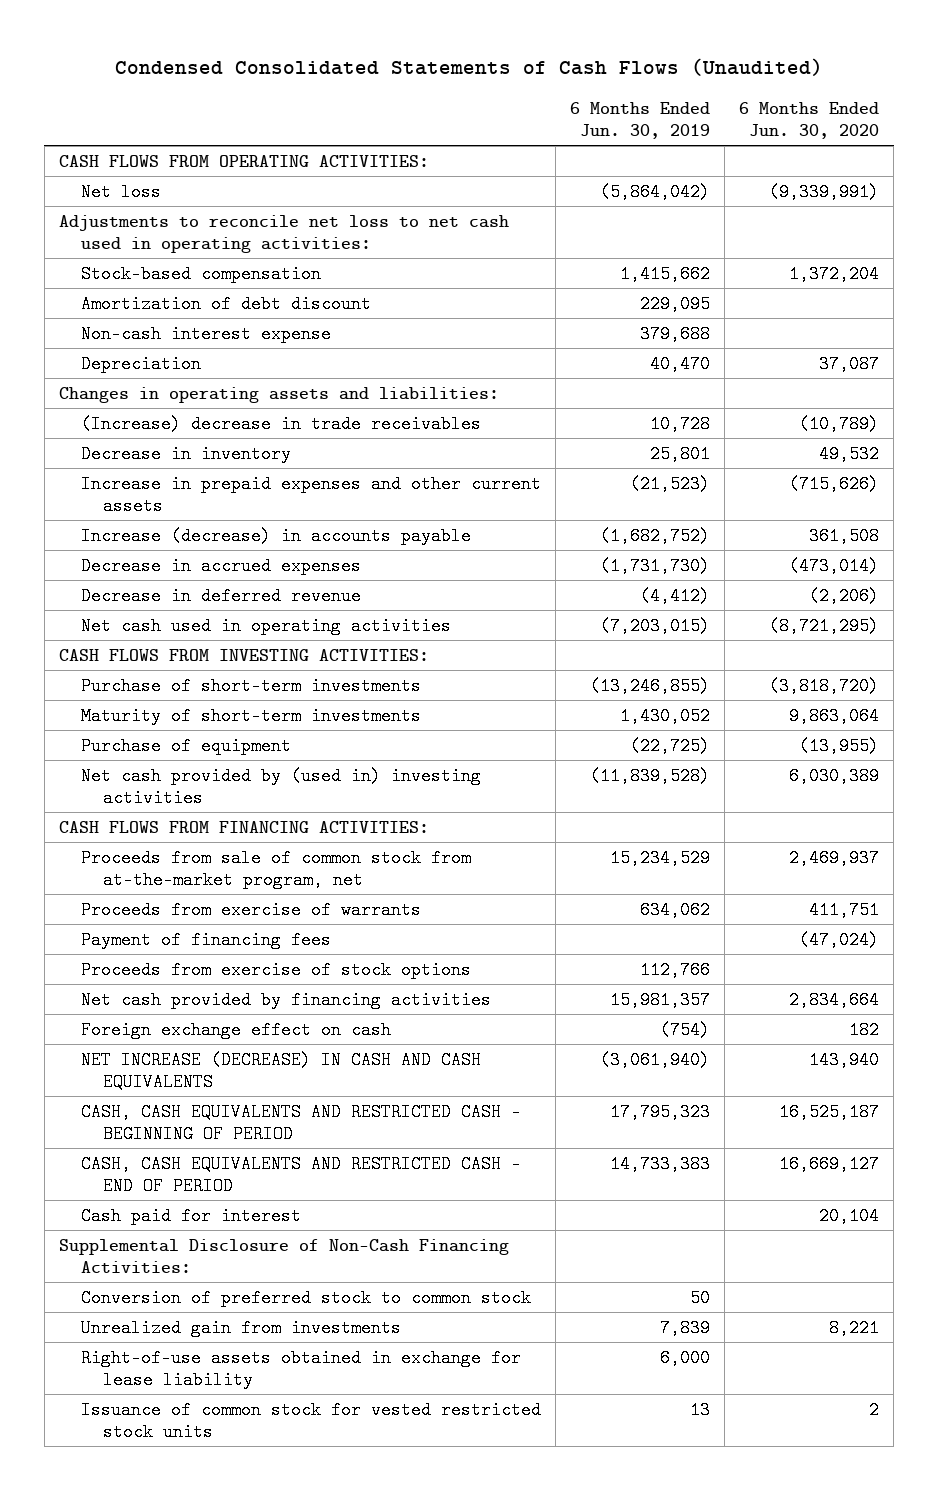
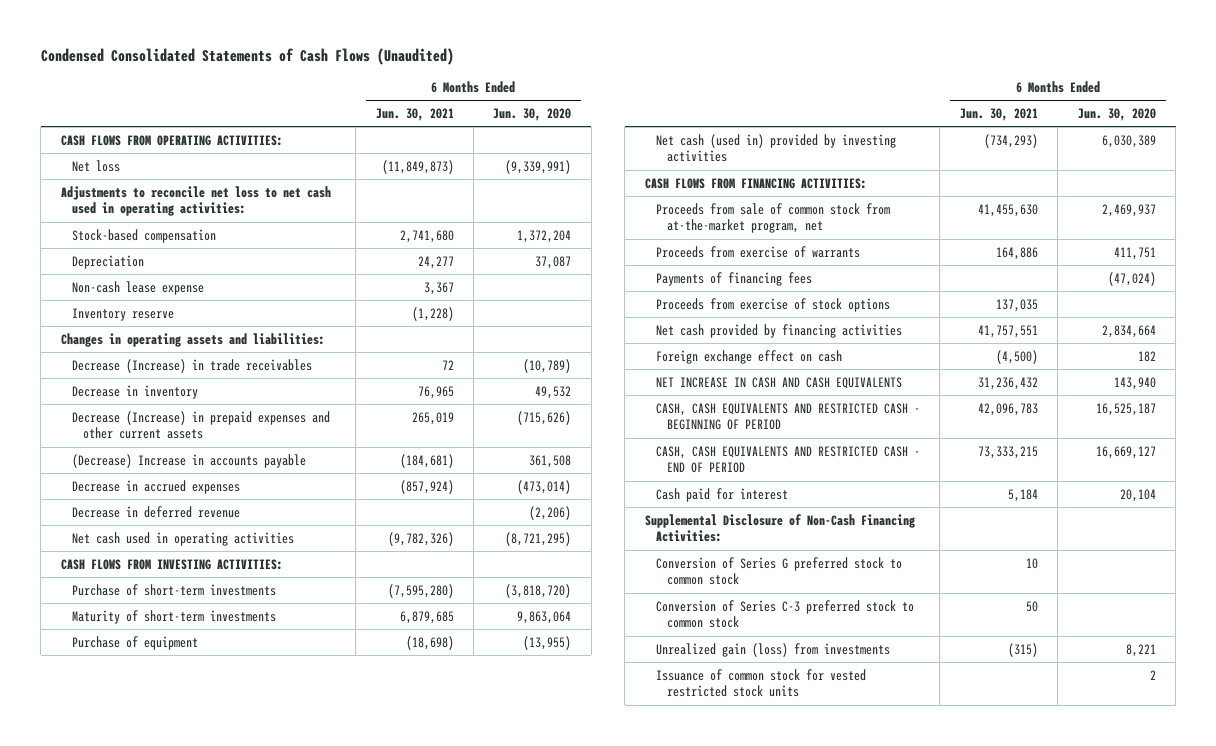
- | 6 Months Ended Jun. 30, 2019 | 6 Months Ended Jun. 30, 2020
+ | 6 Months Ended Jun. 30, 2021 | 6 Months Ended Jun. 30, 2020
- Amortization of debt discount | 229,095 |
- Non-cash interest expense | 379,688 |
+ Non-cash lease expense | 3,367 |
+ Inventory reserve | (1,228) |
- (Increase) decrease in trade receivables | 10,728 | (10,789)
+ Decrease (Increase) in trade receivables | 72 | (10,789)
- Increase in prepaid expenses and other current assets | (21,523) | (715,626)
- Increase (decrease) in accounts payable | (1,682,752) | 361,508
+ Decrease (Increase) in prepaid expenses and other current assets | 265,019 | (715,626)
+ (Decrease) Increase in accounts payable | (184,681) | 361,508
- Net cash provided by (used in) investing activities | (11,839,528) | 6,030,389
+ Net cash (used in) provided by investing activities | (734,293) | 6,030,389
- Payment of financing fees | | (47,024)
+ Payments of financing fees | | (47,024)
- NET INCREASE (DECREASE) IN CASH AND CASH EQUIVALENTS | (3,061,940) | 143,940
+ NET INCREASE IN CASH AND CASH EQUIVALENTS | 31,236,432 | 143,940
- Conversion of preferred stock to common stock | 50 |
- Unrealized gain from investments | 7,839 | 8,221
- Right-of-use assets obtained in exchange for lease liability | 6,000 |
+ Conversion of Series G preferred stock to common stock | 10 |
+ Conversion of Series C-3 preferred stock to common stock | 50 |
+ Unrealized gain (loss) from investments | (315) | 8,221

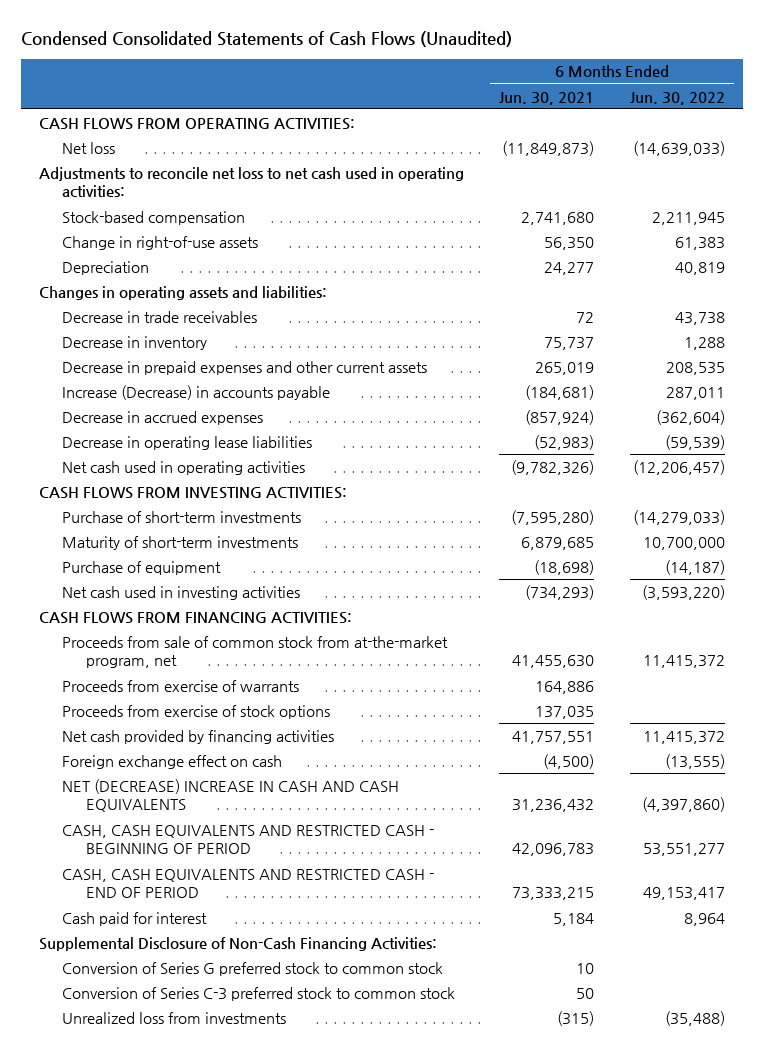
- | 6 Months Ended Jun. 30, 2021 | 6 Months Ended Jun. 30, 2020
+ | 6 Months Ended Jun. 30, 2021 | 6 Months Ended Jun. 30, 2022
+ Change in right-of-use assets | 56,350 | 61,383
- Non-cash lease expense | 3,367 |
- Inventory reserve | (1,228) |
- Decrease (Increase) in trade receivables | 72 | (10,789)
- Decrease in inventory | 76,965 | 49,532
- Decrease (Increase) in prepaid expenses and other current assets | 265,019 | (715,626)
- (Decrease) Increase in accounts payable | (184,681) | 361,508
+ Decrease in trade receivables | 72 | 43,738
+ Decrease in inventory | 75,737 | 1,288
+ Decrease in prepaid expenses and other current assets | 265,019 | 208,535
+ Increase (Decrease) in accounts payable | (184,681) | 287,011
- Decrease in deferred revenue | | (2,206)
+ Decrease in operating lease liabilities | (52,983) | (59,539)
- Net cash (used in) provided by investing activities | (734,293) | 6,030,389
+ Net cash used in investing activities | (734,293) | (3,593,220)
- Payments of financing fees | | (47,024)
- NET INCREASE IN CASH AND CASH EQUIVALENTS | 31,236,432 | 143,940
+ NET (DECREASE) INCREASE IN CASH AND CASH EQUIVALENTS | 31,236,432 | (4,397,860)
- Unrealized gain (loss) from investments | (315) | 8,221
- Issuance of common stock for vested restricted stock units | | 2
+ Unrealized loss from investments | (315) | (35,488)

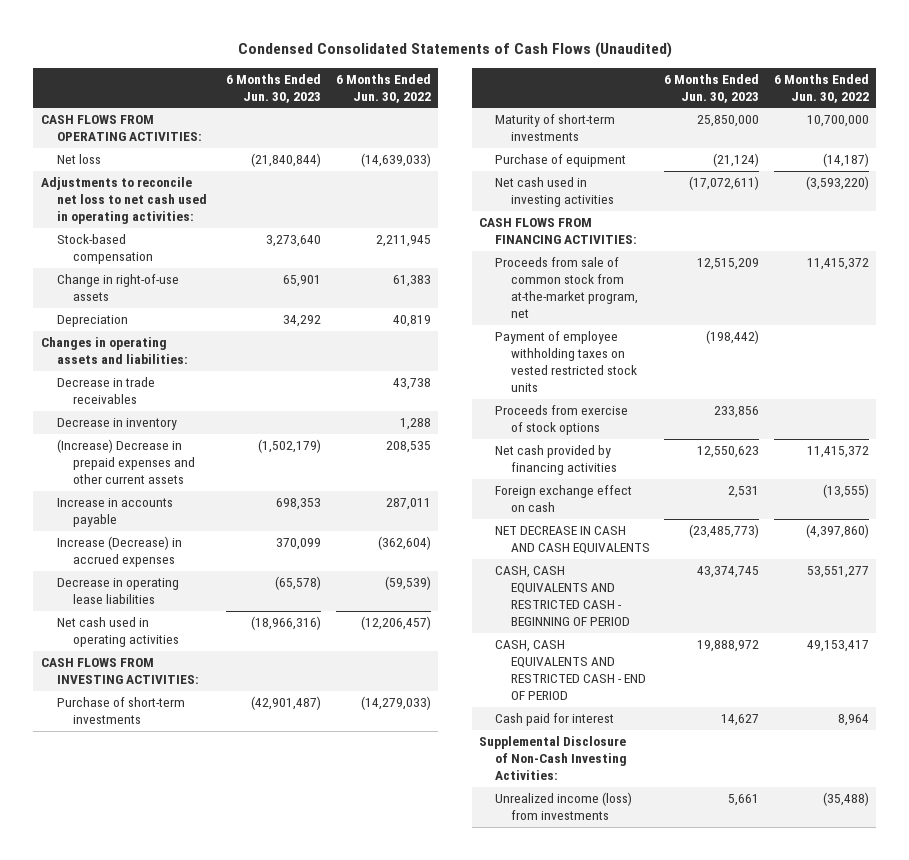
- | 6 Months Ended Jun. 30, 2021 | 6 Months Ended Jun. 30, 2022
+ | 6 Months Ended Jun. 30, 2023 | 6 Months Ended Jun. 30, 2022
- Decrease in prepaid expenses and other current assets | 265,019 | 208,535
- Increase (Decrease) in accounts payable | (184,681) | 287,011
- Decrease in accrued expenses | (857,924) | (362,604)
+ (Increase) Decrease in prepaid expenses and other current assets | (1,502,179) | 208,535
+ Increase in accounts payable | 698,353 | 287,011
+ Increase (Decrease) in accrued expenses | 370,099 | (362,604)
- Proceeds from exercise of warrants | 164,886 |
+ Payment of employee withholding taxes on vested restricted stock units | (198,442) |
- NET (DECREASE) INCREASE IN CASH AND CASH EQUIVALENTS | 31,236,432 | (4,397,860)
+ NET DECREASE IN CASH AND CASH EQUIVALENTS | (23,485,773) | (4,397,860)
- Supplemental Disclosure of Non-Cash Financing Activities:
- Conversion of Series G preferred stock to common stock | 10 |
- Conversion of Series C-3 preferred stock to common stock | 50 |
- Unrealized loss from investments | (315) | (35,488)
+ Supplemental Disclosure of Non-Cash Investing Activities:
+ Unrealized income (loss) from investments | 5,661 | (35,488)

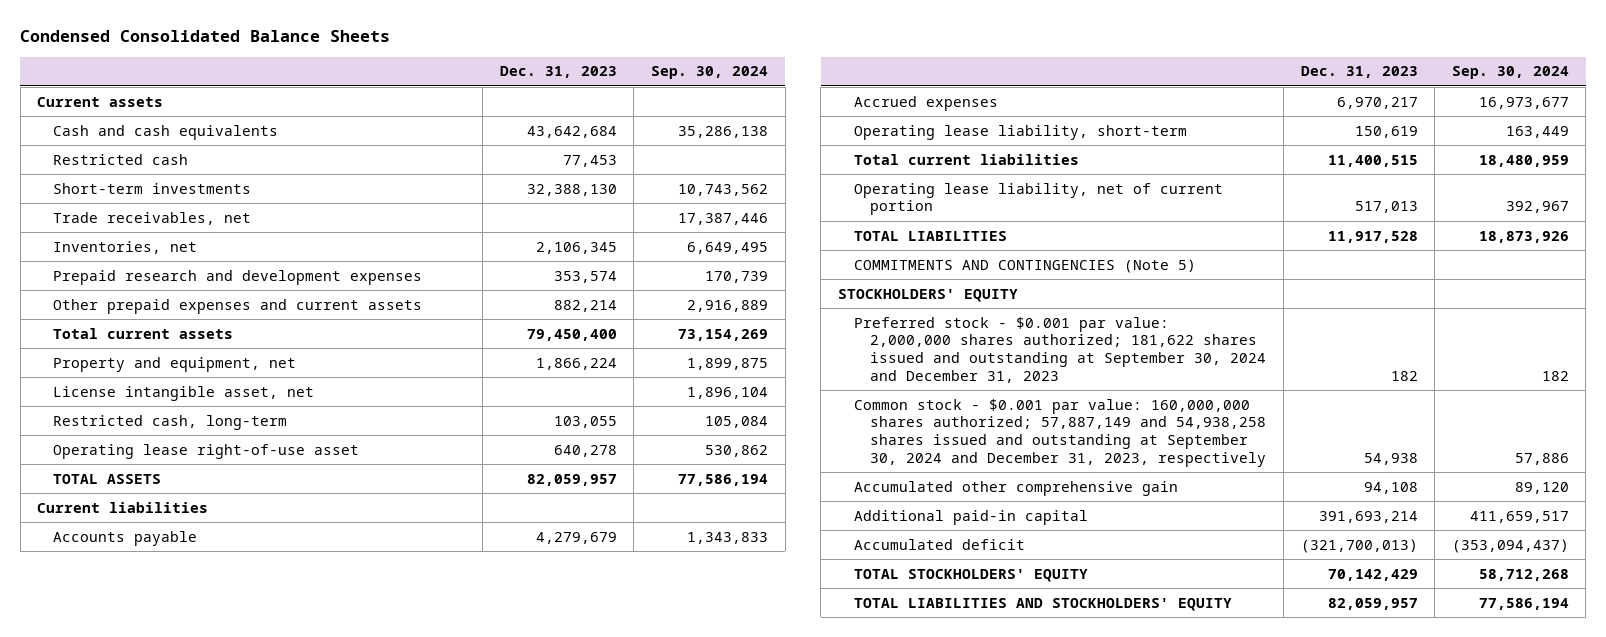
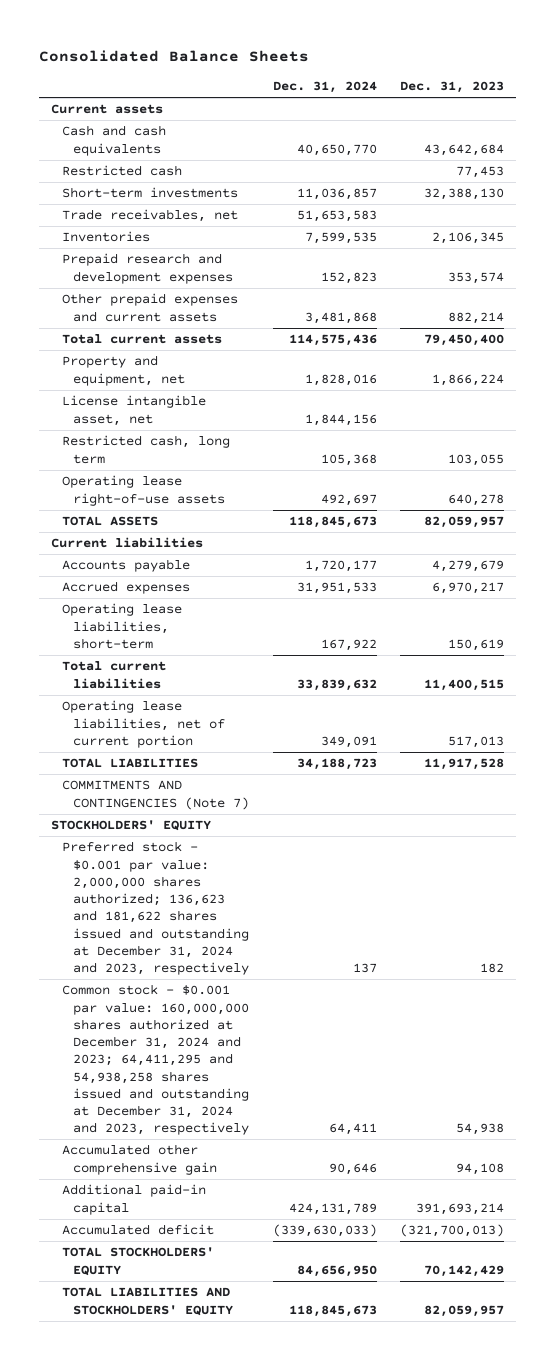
- Condensed Consolidated Balance Sheets
+ Consolidated Balance Sheets
- | Dec. 31, 2023 | Sep. 30, 2024
+ | Dec. 31, 2024 | Dec. 31, 2023
- Inventories, net | 2,106,345 | 6,649,495
+ Inventories | 7,599,535 | 2,106,345
- Restricted cash, long-term | 103,055 | 105,084
- Operating lease right-of-use asset | 640,278 | 530,862
+ Restricted cash, long term | 105,368 | 103,055
+ Operating lease right-of-use assets | 492,697 | 640,278
- Operating lease liability, short-term | 150,619 | 163,449
+ Operating lease liabilities, short-term | 167,922 | 150,619
- Operating lease liability, net of current portion | 517,013 | 392,967
+ Operating lease liabilities, net of current portion | 349,091 | 517,013
- COMMITMENTS AND CONTINGENCIES (Note 5)
+ COMMITMENTS AND CONTINGENCIES (Note 7)
- Preferred stock - $0.001 par value: 2,000,000 shares authorized; 181,622 shares issued and outstanding at September 30, 2024 and December 31, 2023 | 182 | 182
- Common stock - $0.001 par value: 160,000,000 shares authorized; 57,887,149 and 54,938,258 shares issued and outstanding at September 30, 2024 and December 31, 2023, respectively | 54,938 | 57,886
+ Preferred stock - $0.001 par value: 2,000,000 shares authorized; 136,623 and 181,622 shares issued and outstanding at December 31, 2024 and 2023, respectively | 137 | 182
+ Common stock - $0.001 par value: 160,000,000 shares authorized at December 31, 2024 and 2023; 64,411,295 and 54,938,258 shares issued and outstanding at December 31, 2024 and 2023, respectively | 64,411 | 54,938

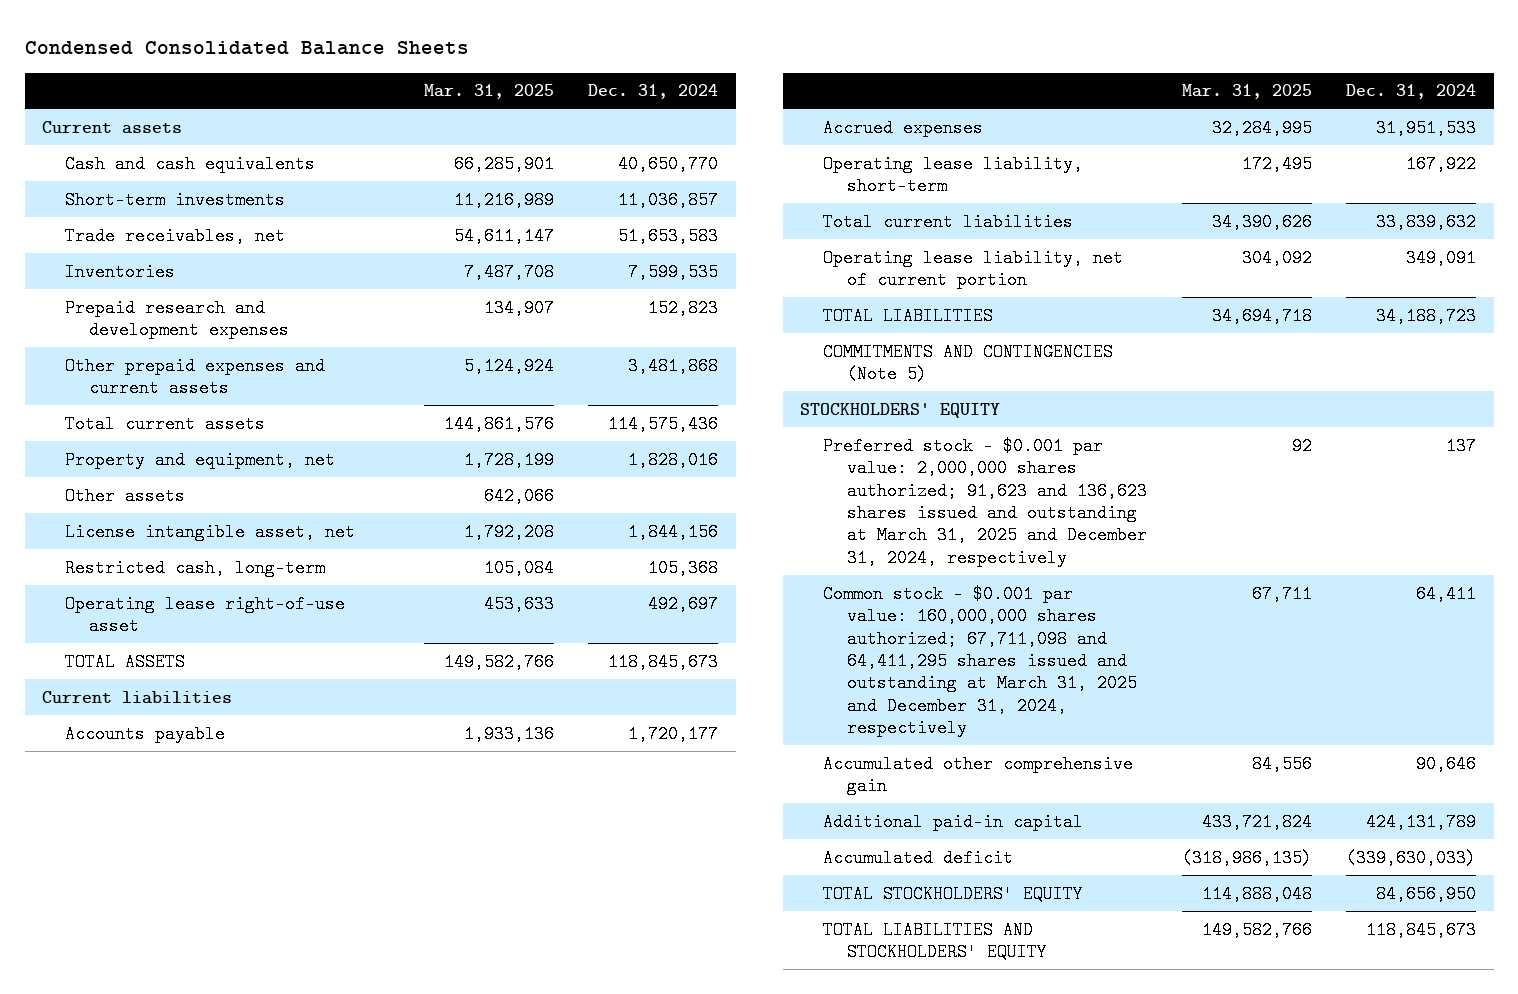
- Consolidated Balance Sheets
+ Condensed Consolidated Balance Sheets
- | Dec. 31, 2024 | Dec. 31, 2023
+ | Mar. 31, 2025 | Dec. 31, 2024
- Restricted cash | | 77,453
+ Other assets | 642,066 |
- Restricted cash, long term | 105,368 | 103,055
- Operating lease right-of-use assets | 492,697 | 640,278
+ Restricted cash, long-term | 105,084 | 105,368
+ Operating lease right-of-use asset | 453,633 | 492,697
- Operating lease liabilities, short-term | 167,922 | 150,619
+ Operating lease liability, short-term | 172,495 | 167,922
- Operating lease liabilities, net of current portion | 349,091 | 517,013
+ Operating lease liability, net of current portion | 304,092 | 349,091
- COMMITMENTS AND CONTINGENCIES (Note 7)
+ COMMITMENTS AND CONTINGENCIES (Note 5)
- Preferred stock - $0.001 par value: 2,000,000 shares authorized; 136,623 and 181,622 shares issued and outstanding at December 31, 2024 and 2023, respectively | 137 | 182
- Common stock - $0.001 par value: 160,000,000 shares authorized at December 31, 2024 and 2023; 64,411,295 and 54,938,258 shares issued and outstanding at December 31, 2024 and 2023, respectively | 64,411 | 54,938
+ Preferred stock - $0.001 par value: 2,000,000 shares authorized; 91,623 and 136,623 shares issued and outstanding at March 31, 2025 and December 31, 2024, respectively | 92 | 137
+ Common stock - $0.001 par value: 160,000,000 shares authorized; 67,711,098 and 64,411,295 shares issued and outstanding at March 31, 2025 and December 31, 2024, respectively | 67,711 | 64,411

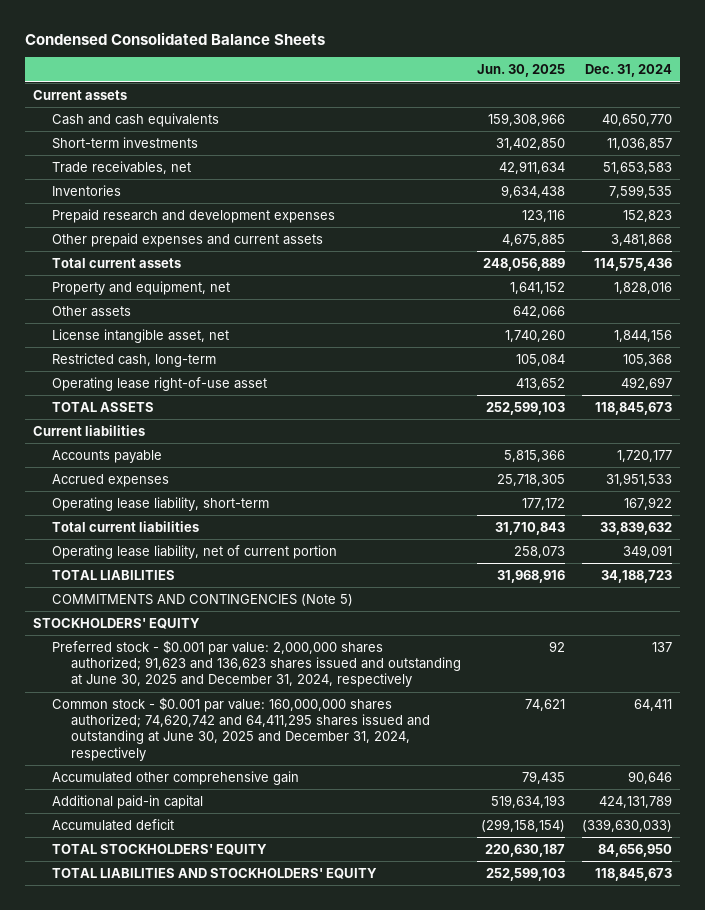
- | Mar. 31, 2025 | Dec. 31, 2024
+ | Jun. 30, 2025 | Dec. 31, 2024
- Preferred stock - $0.001 par value: 2,000,000 shares authorized; 91,623 and 136,623 shares issued and outstanding at March 31, 2025 and December 31, 2024, respectively | 92 | 137
- Common stock - $0.001 par value: 160,000,000 shares authorized; 67,711,098 and 64,411,295 shares issued and outstanding at March 31, 2025 and December 31, 2024, respectively | 67,711 | 64,411
+ Preferred stock - $0.001 par value: 2,000,000 shares authorized; 91,623 and 136,623 shares issued and outstanding at June 30, 2025 and December 31, 2024, respectively | 92 | 137
+ Common stock - $0.001 par value: 160,000,000 shares authorized; 74,620,742 and 64,411,295 shares issued and outstanding at June 30, 2025 and December 31, 2024, respectively | 74,621 | 64,411

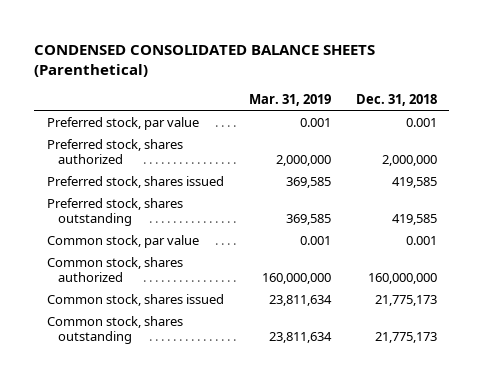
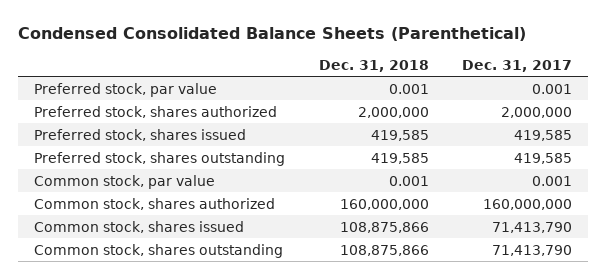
- CONDENSED CONSOLIDATED BALANCE SHEETS (Parenthetical)
+ Condensed Consolidated Balance Sheets (Parenthetical)
- | Mar. 31, 2019 | Dec. 31, 2018
+ | Dec. 31, 2018 | Dec. 31, 2017
- Common stock, shares issued | 23,811,634 | 21,775,173
- Common stock, shares outstanding | 23,811,634 | 21,775,173
+ Common stock, shares issued | 108,875,866 | 71,413,790
+ Common stock, shares outstanding | 108,875,866 | 71,413,790

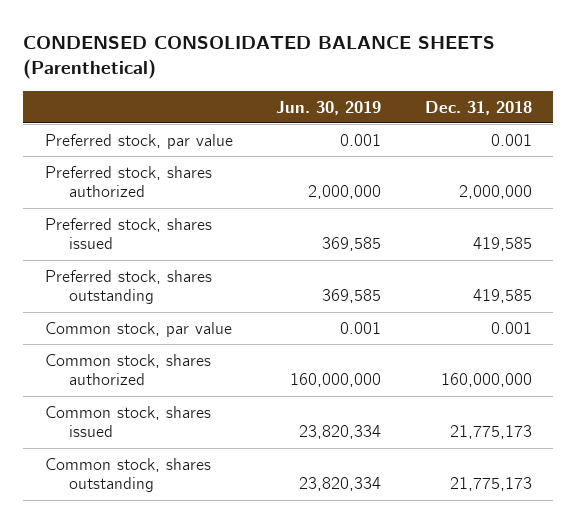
- Condensed Consolidated Balance Sheets (Parenthetical)
+ CONDENSED CONSOLIDATED BALANCE SHEETS (Parenthetical)
- | Dec. 31, 2018 | Dec. 31, 2017
+ | Jun. 30, 2019 | Dec. 31, 2018
- Common stock, shares issued | 108,875,866 | 71,413,790
- Common stock, shares outstanding | 108,875,866 | 71,413,790
+ Common stock, shares issued | 23,820,334 | 21,775,173
+ Common stock, shares outstanding | 23,820,334 | 21,775,173

